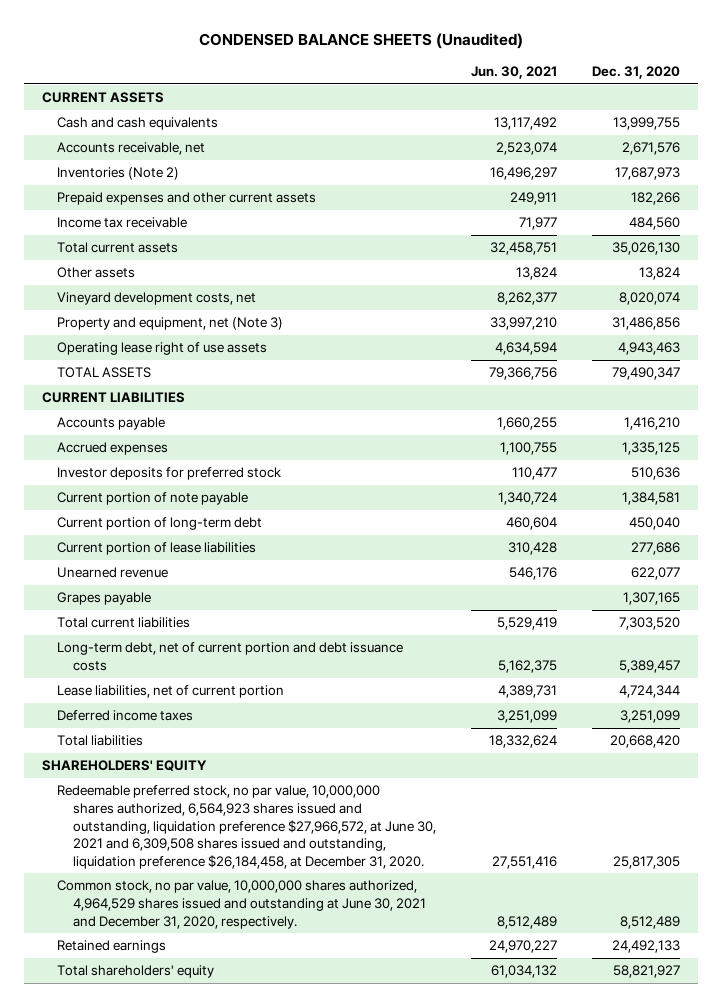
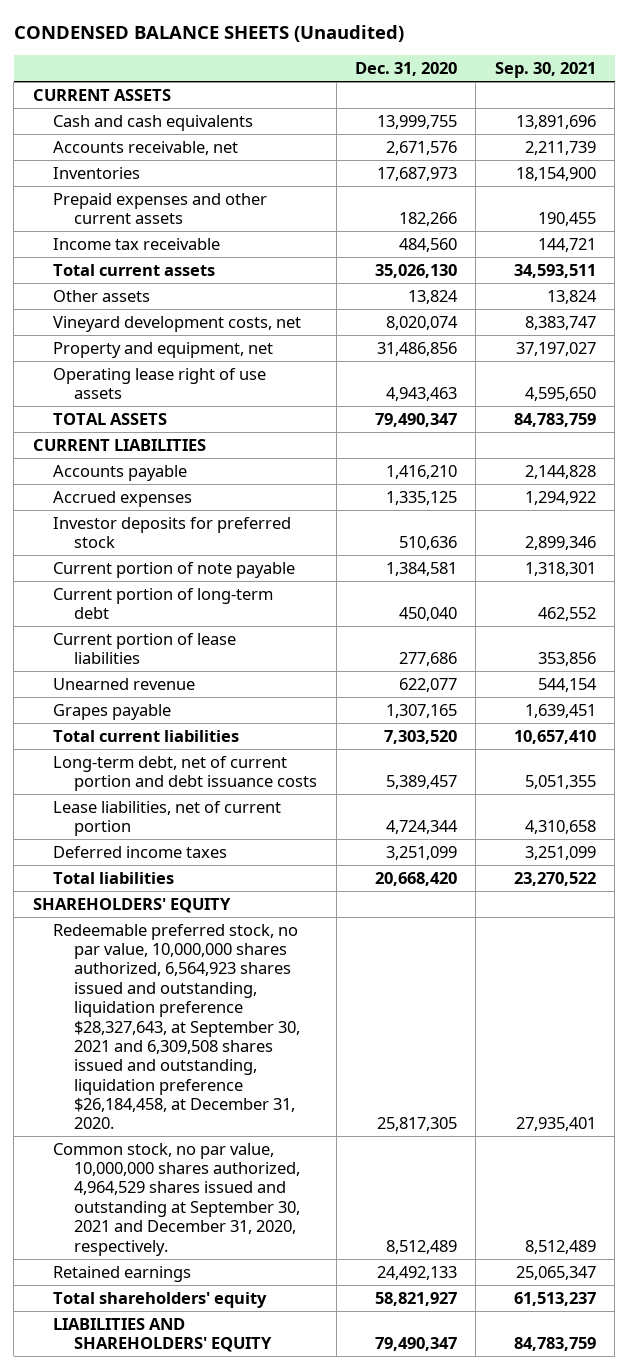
- | Jun. 30, 2021 | Dec. 31, 2020
+ | Dec. 31, 2020 | Sep. 30, 2021
- Inventories (Note 2) | 16,496,297 | 17,687,973
+ Inventories | 17,687,973 | 18,154,900
- Property and equipment, net (Note 3) | 33,997,210 | 31,486,856
+ Property and equipment, net | 31,486,856 | 37,197,027
- Redeemable preferred stock, no par value, 10,000,000 shares authorized, 6,564,923 shares issued and outstanding, liquidation preference $27,966,572, at June 30, 2021 and 6,309,508 shares issued and outstanding, liquidation preference $26,184,458, at December 31, 2020. | 27,551,416 | 25,817,305
- Common stock, no par value, 10,000,000 shares authorized, 4,964,529 shares issued and outstanding at June 30, 2021 and December 31, 2020, respectively. | 8,512,489 | 8,512,489
+ Redeemable preferred stock, no par value, 10,000,000 shares authorized, 6,564,923 shares issued and outstanding, liquidation preference $28,327,643, at September 30, 2021 and 6,309,508 shares issued and outstanding, liquidation preference $26,184,458, at December 31, 2020. | 25,817,305 | 27,935,401
+ Common stock, no par value, 10,000,000 shares authorized, 4,964,529 shares issued and outstanding at September 30, 2021 and December 31, 2020, respectively. | 8,512,489 | 8,512,489
+ LIABILITIES AND SHAREHOLDERS' EQUITY | 79,490,347 | 84,783,759

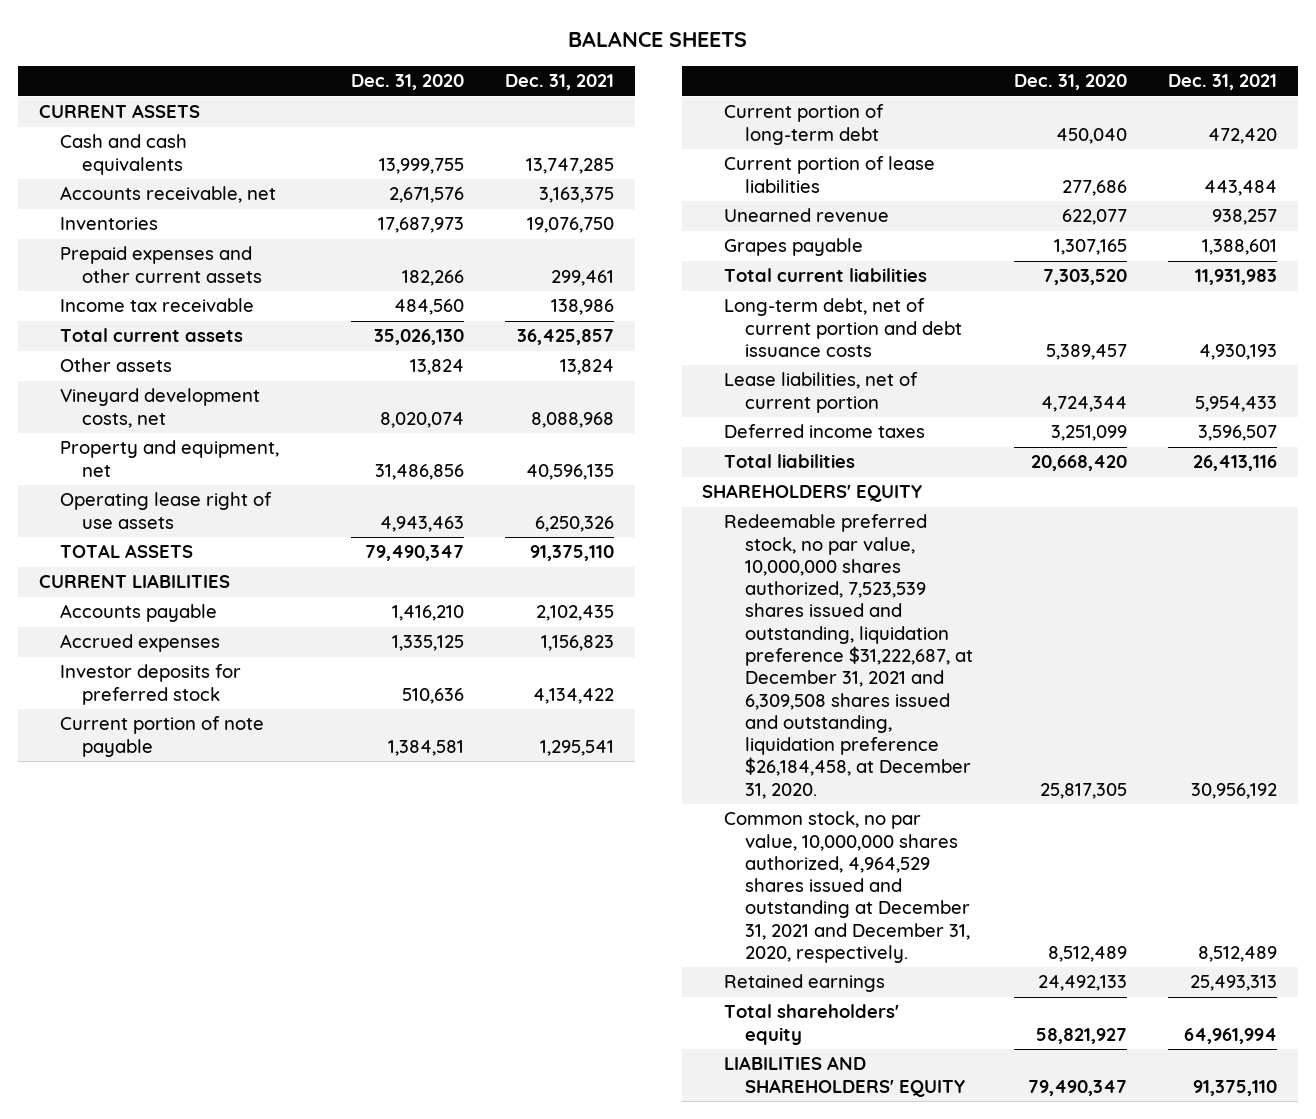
- CONDENSED BALANCE SHEETS (Unaudited)
+ BALANCE SHEETS
- | Dec. 31, 2020 | Sep. 30, 2021
+ | Dec. 31, 2020 | Dec. 31, 2021
- Redeemable preferred stock, no par value, 10,000,000 shares authorized, 6,564,923 shares issued and outstanding, liquidation preference $28,327,643, at September 30, 2021 and 6,309,508 shares issued and outstanding, liquidation preference $26,184,458, at December 31, 2020. | 25,817,305 | 27,935,401
- Common stock, no par value, 10,000,000 shares authorized, 4,964,529 shares issued and outstanding at September 30, 2021 and December 31, 2020, respectively. | 8,512,489 | 8,512,489
+ Redeemable preferred stock, no par value, 10,000,000 shares authorized, 7,523,539 shares issued and outstanding, liquidation preference $31,222,687, at December 31, 2021 and 6,309,508 shares issued and outstanding, liquidation preference $26,184,458, at December 31, 2020. | 25,817,305 | 30,956,192
+ Common stock, no par value, 10,000,000 shares authorized, 4,964,529 shares issued and outstanding at December 31, 2021 and December 31, 2020, respectively. | 8,512,489 | 8,512,489

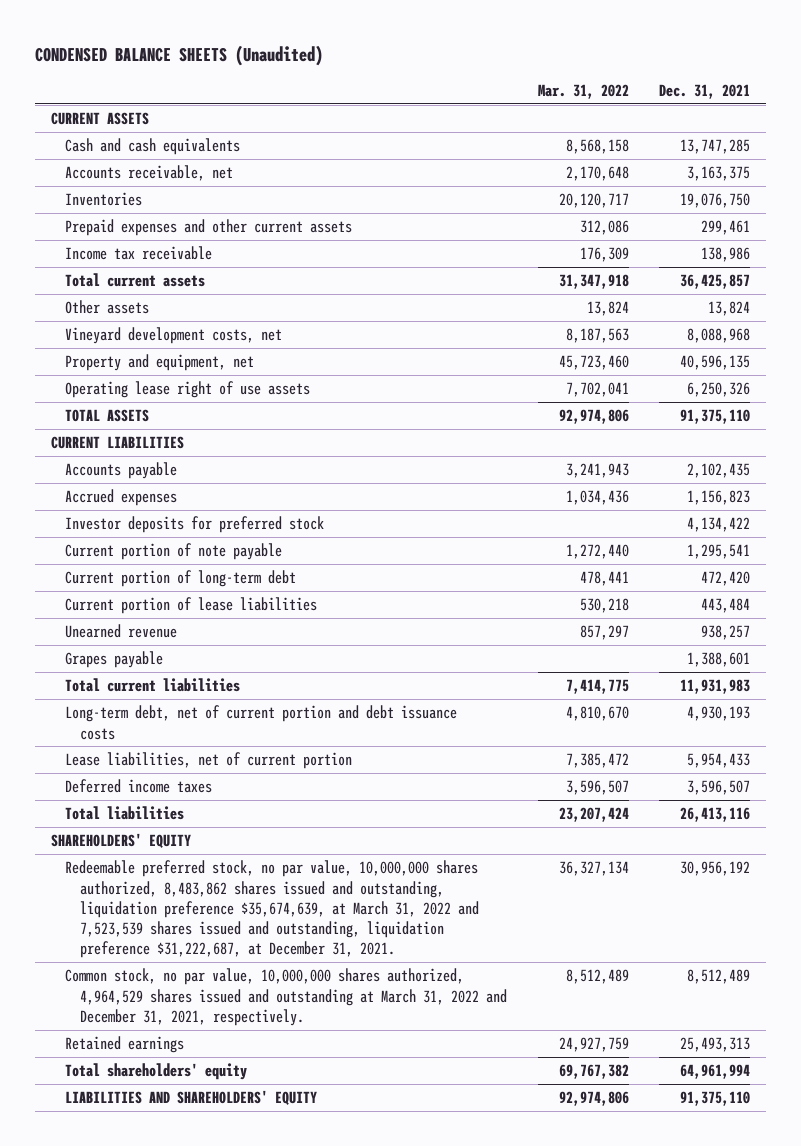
- BALANCE SHEETS
+ CONDENSED BALANCE SHEETS (Unaudited)
- | Dec. 31, 2020 | Dec. 31, 2021
+ | Mar. 31, 2022 | Dec. 31, 2021
- Redeemable preferred stock, no par value, 10,000,000 shares authorized, 7,523,539 shares issued and outstanding, liquidation preference $31,222,687, at December 31, 2021 and 6,309,508 shares issued and outstanding, liquidation preference $26,184,458, at December 31, 2020. | 25,817,305 | 30,956,192
- Common stock, no par value, 10,000,000 shares authorized, 4,964,529 shares issued and outstanding at December 31, 2021 and December 31, 2020, respectively. | 8,512,489 | 8,512,489
+ Redeemable preferred stock, no par value, 10,000,000 shares authorized, 8,483,862 shares issued and outstanding, liquidation preference $35,674,639, at March 31, 2022 and 7,523,539 shares issued and outstanding, liquidation preference $31,222,687, at December 31, 2021. | 36,327,134 | 30,956,192
+ Common stock, no par value, 10,000,000 shares authorized, 4,964,529 shares issued and outstanding at March 31, 2022 and December 31, 2021, respectively. | 8,512,489 | 8,512,489

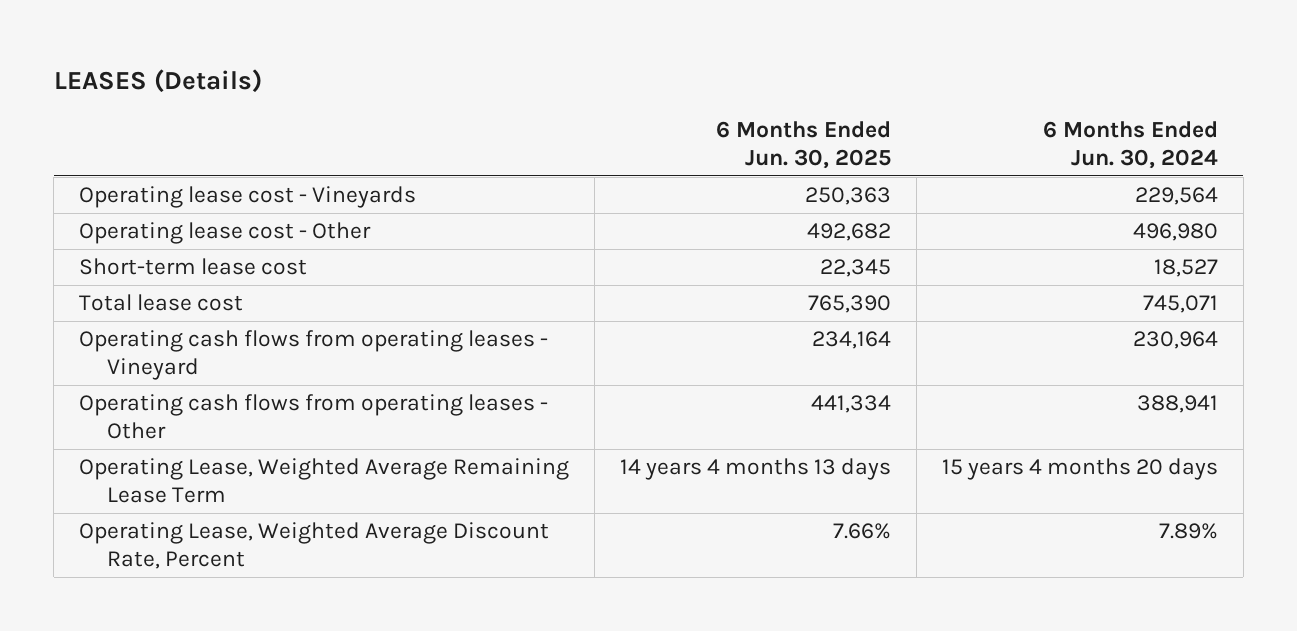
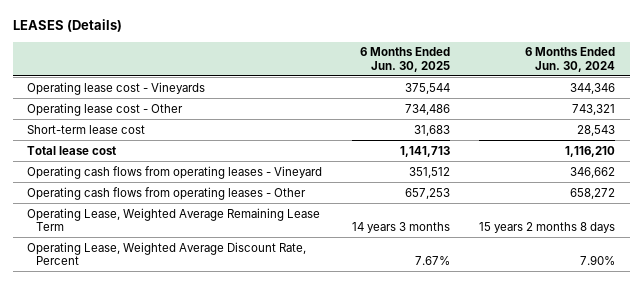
- Operating lease cost - Vineyards | 250,363 | 229,564
- Operating lease cost - Other | 492,682 | 496,980
- Short-term lease cost | 22,345 | 18,527
- Total lease cost | 765,390 | 745,071
- Operating cash flows from operating leases - Vineyard | 234,164 | 230,964
- Operating cash flows from operating leases - Other | 441,334 | 388,941
- Operating Lease, Weighted Average Remaining Lease Term | 14 years 4 months 13 days | 15 years 4 months 20 days
- Operating Lease, Weighted Average Discount Rate, Percent | 7.66% | 7.89%
+ Operating lease cost - Vineyards | 375,544 | 344,346
+ Operating lease cost - Other | 734,486 | 743,321
+ Short-term lease cost | 31,683 | 28,543
+ Total lease cost | 1,141,713 | 1,116,210
+ Operating cash flows from operating leases - Vineyard | 351,512 | 346,662
+ Operating cash flows from operating leases - Other | 657,253 | 658,272
+ Operating Lease, Weighted Average Remaining Lease Term | 14 years 3 months | 15 years 2 months 8 days
+ Operating Lease, Weighted Average Discount Rate, Percent | 7.67% | 7.90%

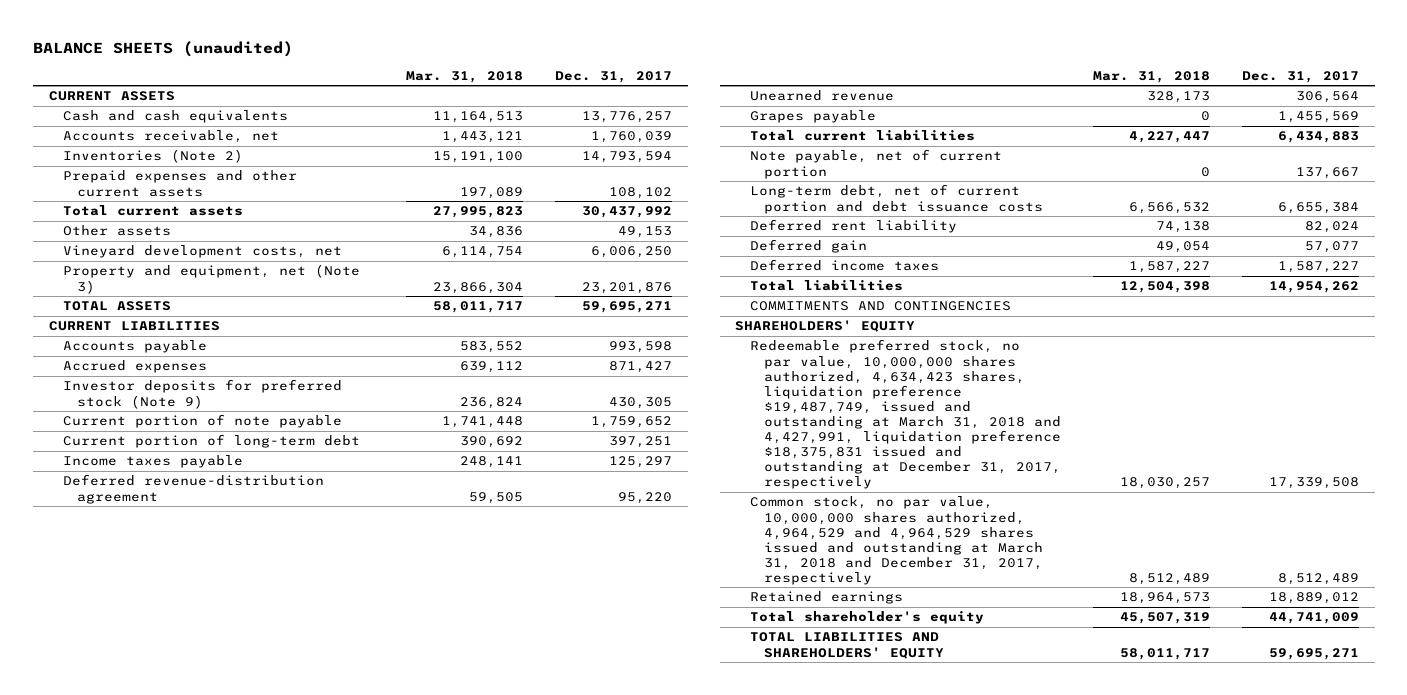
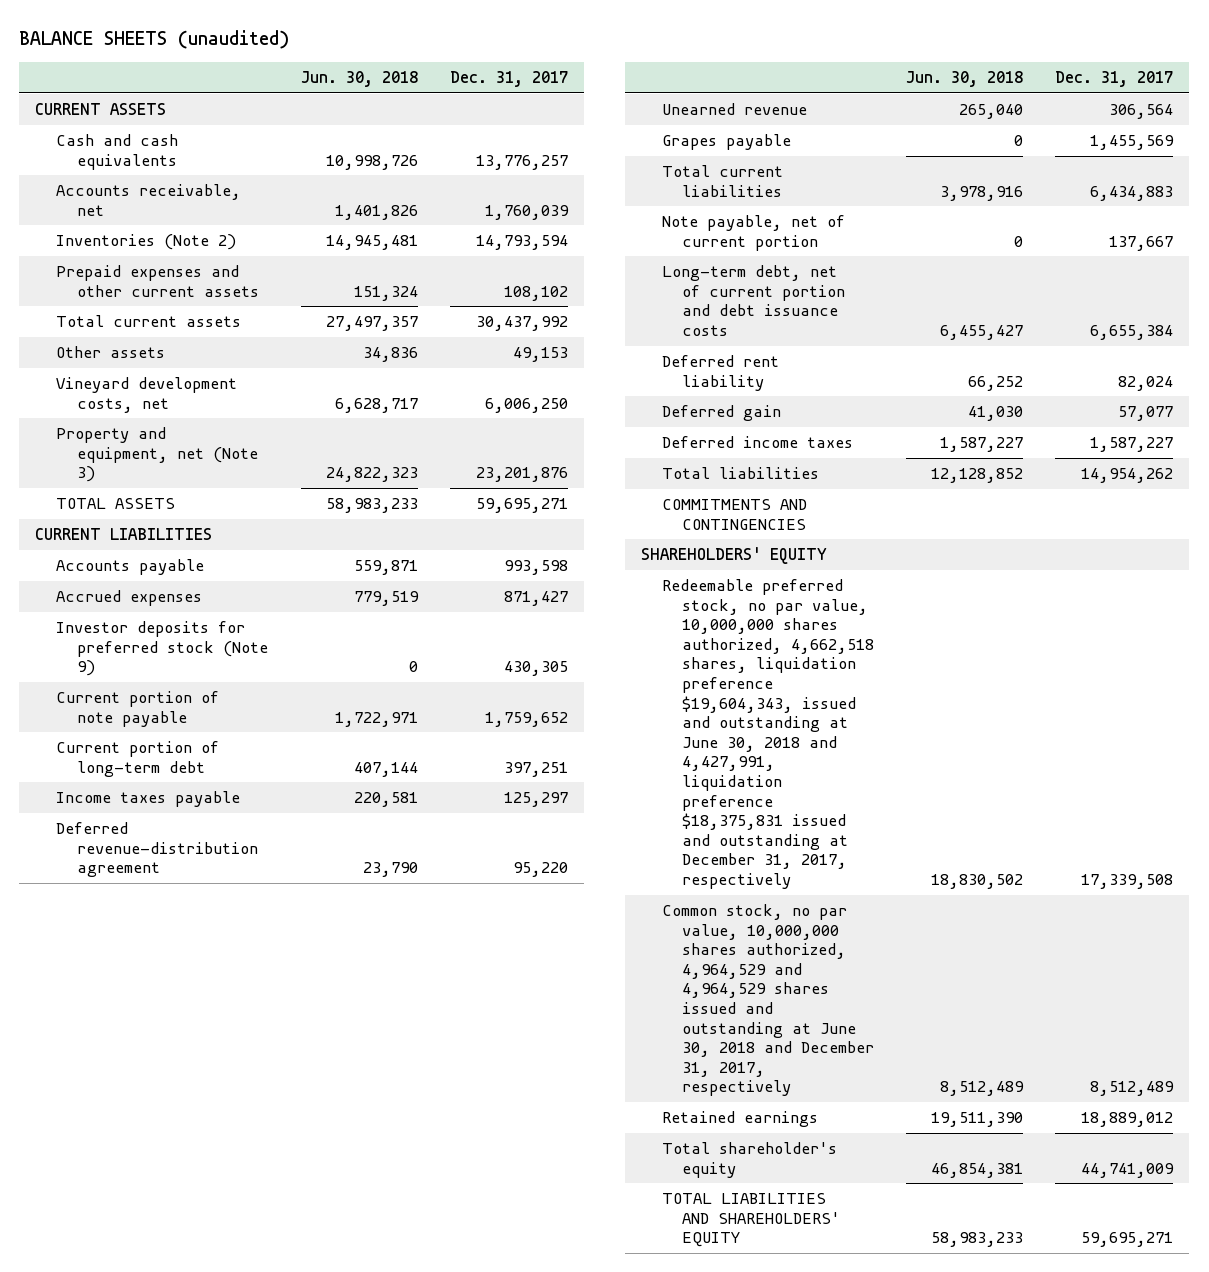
- | Mar. 31, 2018 | Dec. 31, 2017
+ | Jun. 30, 2018 | Dec. 31, 2017
- Redeemable preferred stock, no par value, 10,000,000 shares authorized, 4,634,423 shares, liquidation preference $19,487,749, issued and outstanding at March 31, 2018 and 4,427,991, liquidation preference $18,375,831 issued and outstanding at December 31, 2017, respectively | 18,030,257 | 17,339,508
- Common stock, no par value, 10,000,000 shares authorized, 4,964,529 and 4,964,529 shares issued and outstanding at March 31, 2018 and December 31, 2017, respectively | 8,512,489 | 8,512,489
+ Redeemable preferred stock, no par value, 10,000,000 shares authorized, 4,662,518 shares, liquidation preference $19,604,343, issued and outstanding at June 30, 2018 and 4,427,991, liquidation preference $18,375,831 issued and outstanding at December 31, 2017, respectively | 18,830,502 | 17,339,508
+ Common stock, no par value, 10,000,000 shares authorized, 4,964,529 and 4,964,529 shares issued and outstanding at June 30, 2018 and December 31, 2017, respectively | 8,512,489 | 8,512,489

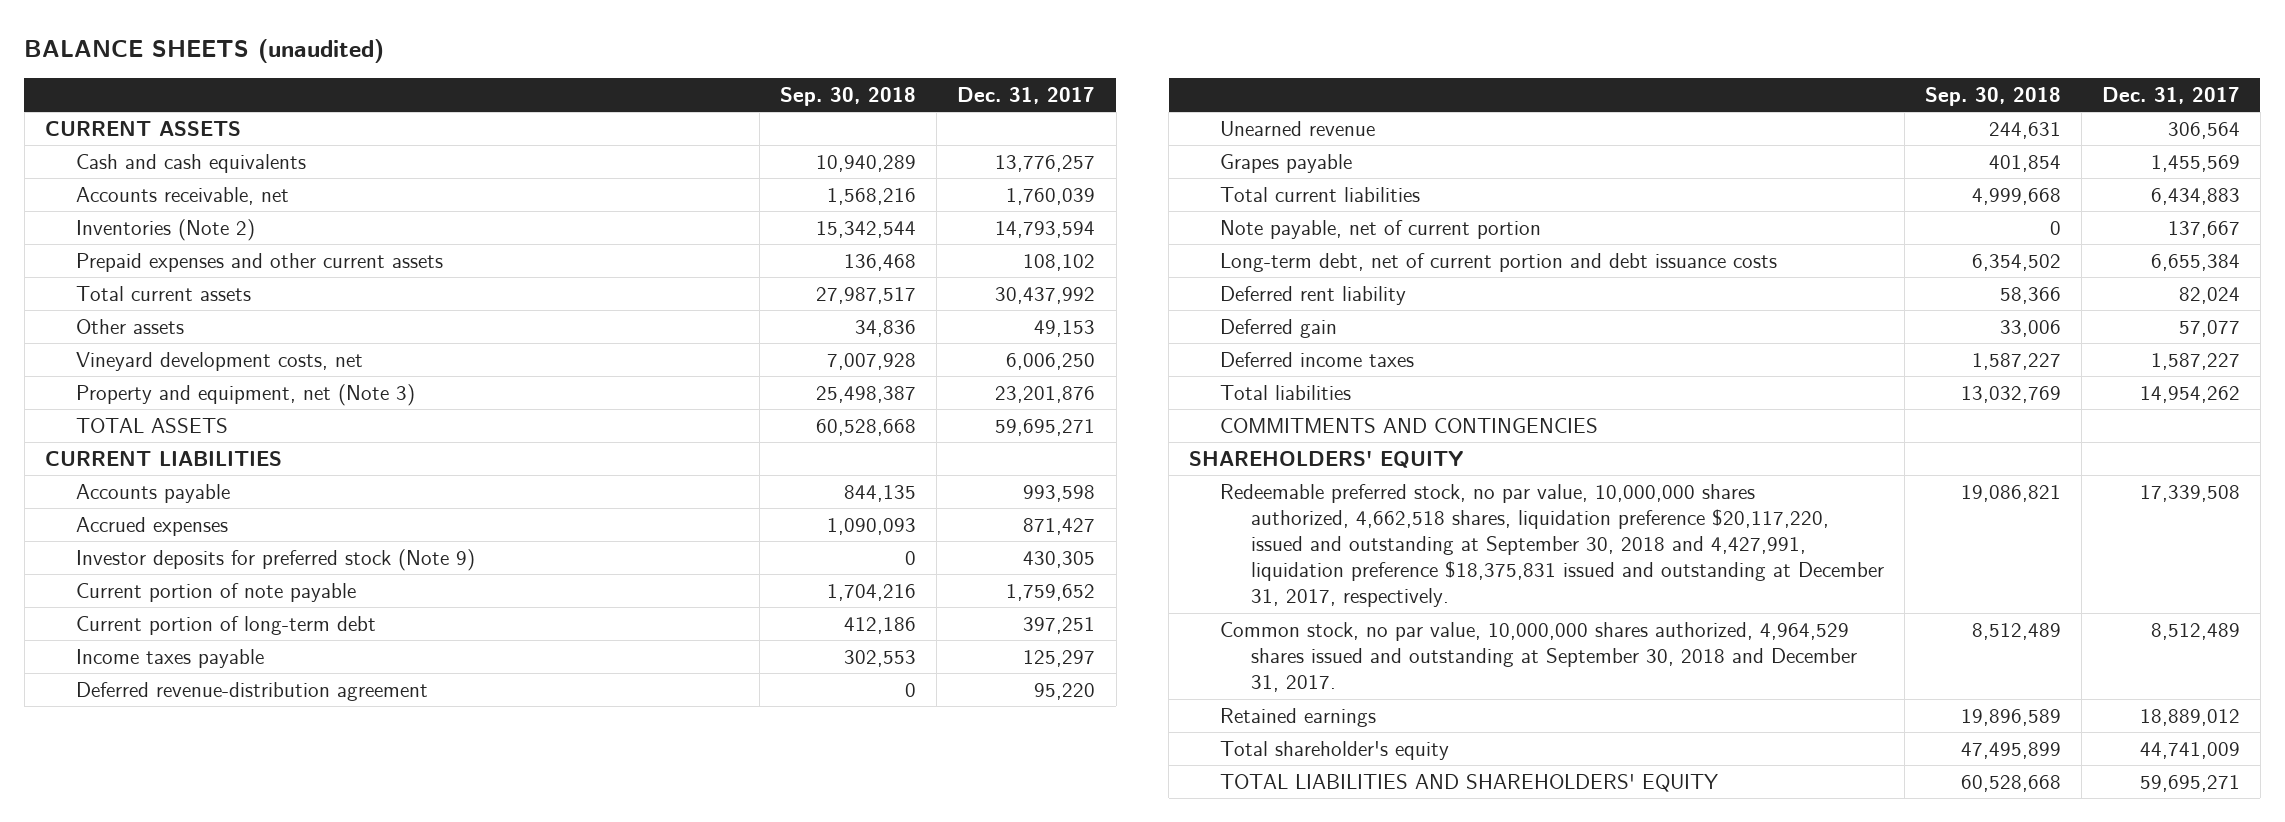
- | Jun. 30, 2018 | Dec. 31, 2017
+ | Sep. 30, 2018 | Dec. 31, 2017
- Redeemable preferred stock, no par value, 10,000,000 shares authorized, 4,662,518 shares, liquidation preference $19,604,343, issued and outstanding at June 30, 2018 and 4,427,991, liquidation preference $18,375,831 issued and outstanding at December 31, 2017, respectively | 18,830,502 | 17,339,508
- Common stock, no par value, 10,000,000 shares authorized, 4,964,529 and 4,964,529 shares issued and outstanding at June 30, 2018 and December 31, 2017, respectively | 8,512,489 | 8,512,489
+ Redeemable preferred stock, no par value, 10,000,000 shares authorized, 4,662,518 shares, liquidation preference $20,117,220, issued and outstanding at September 30, 2018 and 4,427,991, liquidation preference $18,375,831 issued and outstanding at December 31, 2017, respectively. | 19,086,821 | 17,339,508
+ Common stock, no par value, 10,000,000 shares authorized, 4,964,529 shares issued and outstanding at September 30, 2018 and December 31, 2017. | 8,512,489 | 8,512,489

